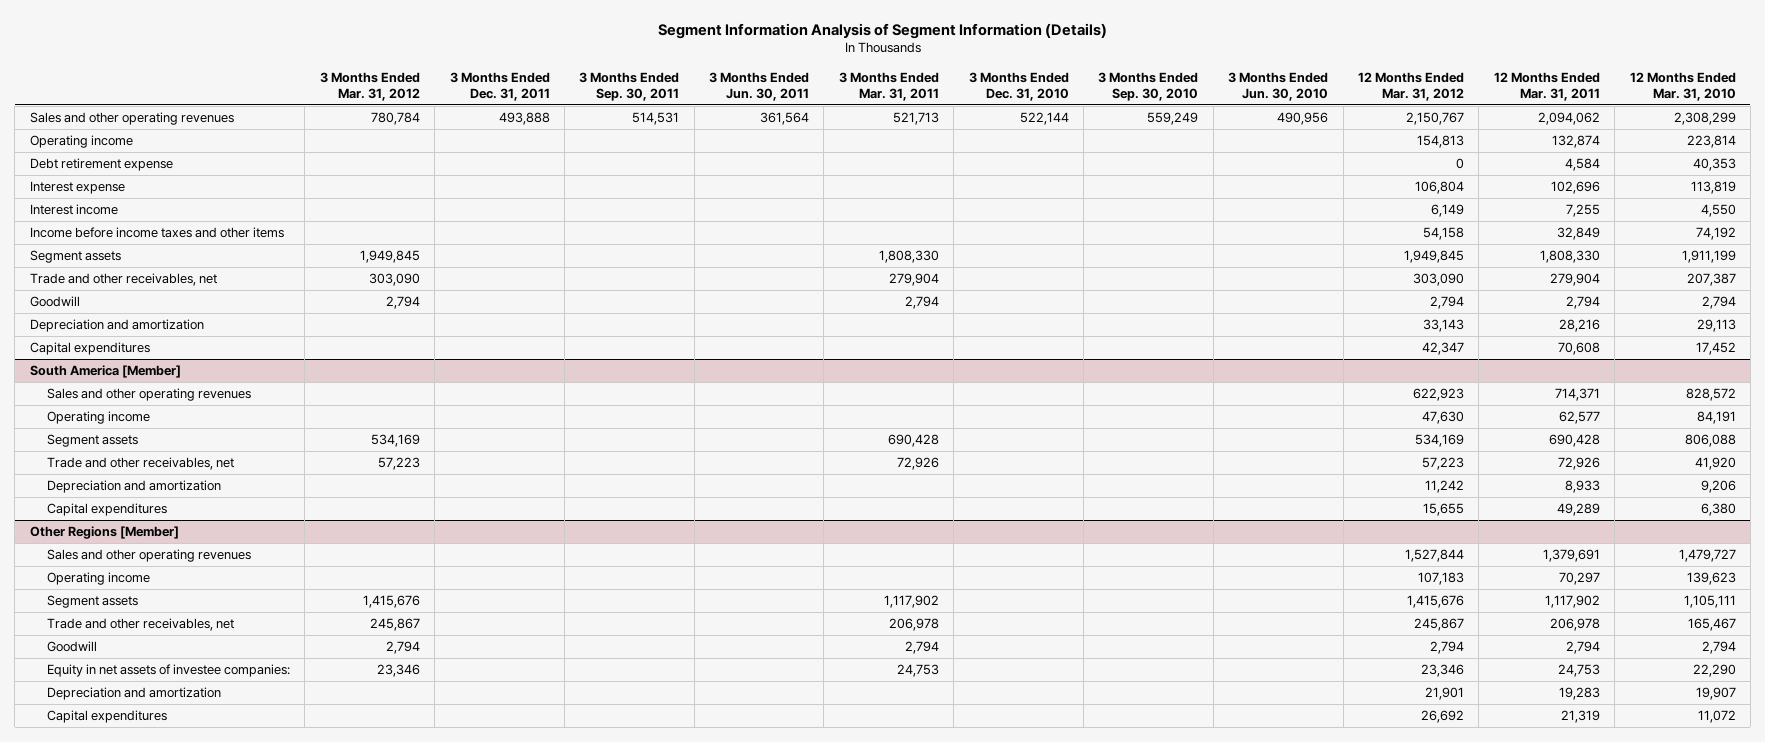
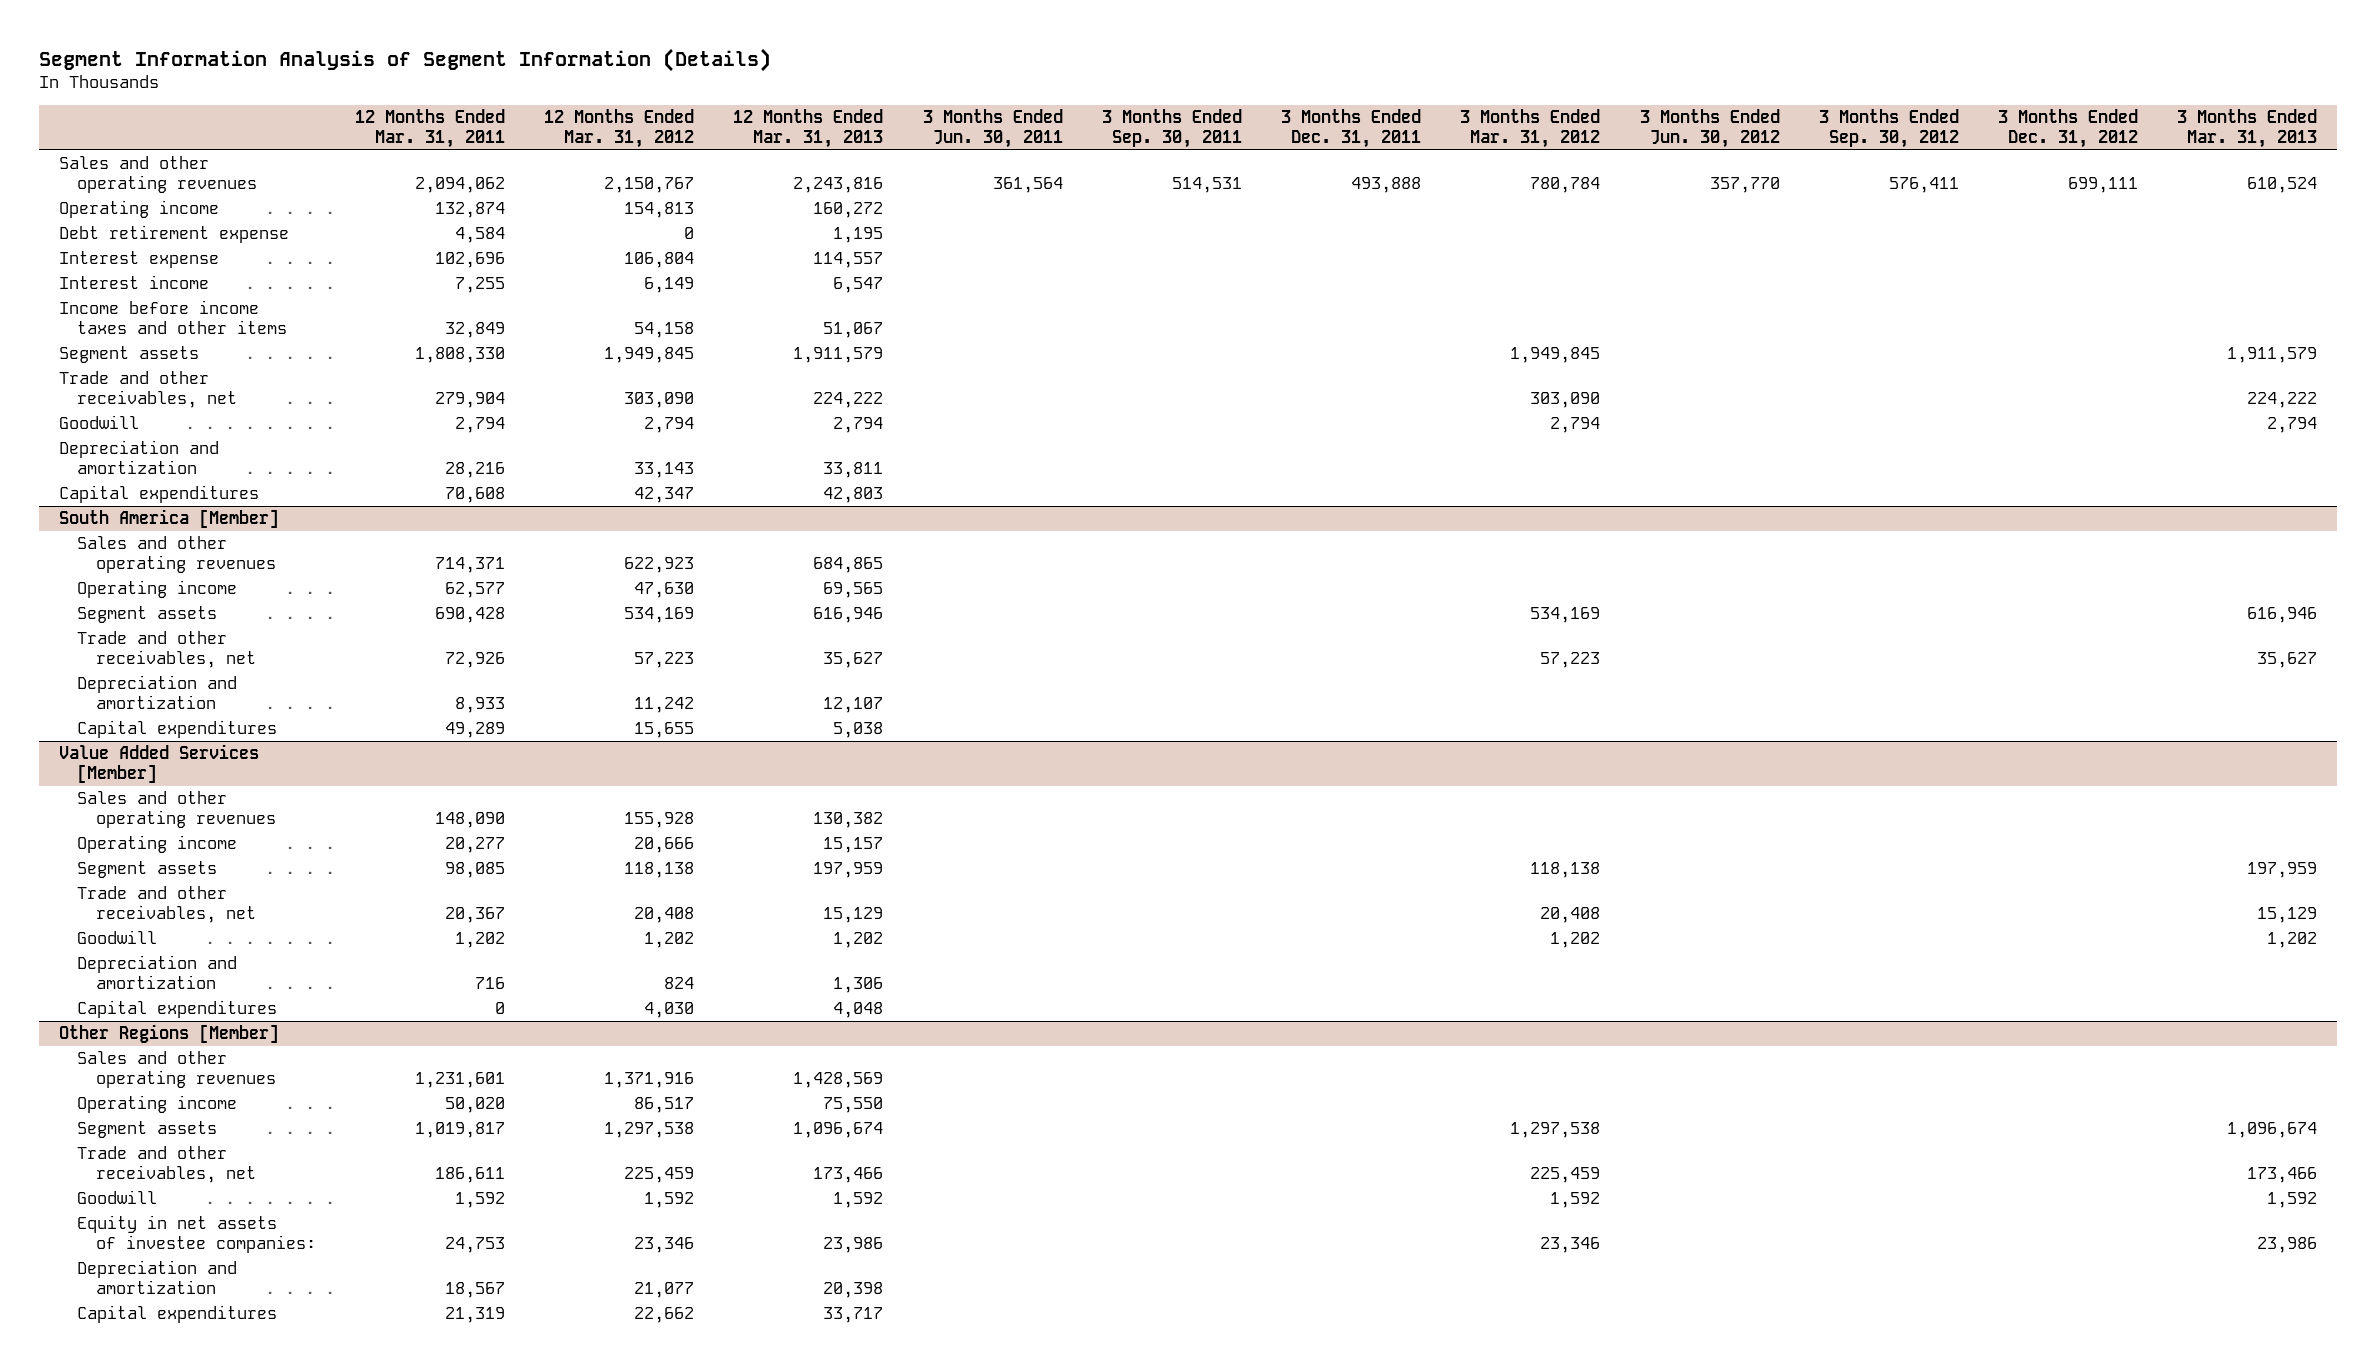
- | 3 Months Ended Mar. 31, 2012 | 3 Months Ended Dec. 31, 2011 | 3 Months Ended Sep. 30, 2011 | 3 Months Ended Jun. 30, 2011 | 3 Months Ended Mar. 31, 2011 | 3 Months Ended Dec. 31, 2010 | 3 Months Ended Sep. 30, 2010 | 3 Months Ended Jun. 30, 2010 | 12 Months Ended Mar. 31, 2012 | 12 Months Ended Mar. 31, 2011 | 12 Months Ended Mar. 31, 2010
+ | 12 Months Ended Mar. 31, 2011 | 12 Months Ended Mar. 31, 2012 | 12 Months Ended Mar. 31, 2013 | 3 Months Ended Jun. 30, 2011 | 3 Months Ended Sep. 30, 2011 | 3 Months Ended Dec. 31, 2011 | 3 Months Ended Mar. 31, 2012 | 3 Months Ended Jun. 30, 2012 | 3 Months Ended Sep. 30, 2012 | 3 Months Ended Dec. 31, 2012 | 3 Months Ended Mar. 31, 2013
+ Value Added Services [Member]
+ Sales and other operating revenues | 148,090 | 155,928 | 130,382 | | | | | | | |
+ Operating income | 20,277 | 20,666 | 15,157 | | | | | | | |
+ Segment assets | 98,085 | 118,138 | 197,959 | | | | 118,138 | | | | 197,959
+ Trade and other receivables, net | 20,367 | 20,408 | 15,129 | | | | 20,408 | | | | 15,129
+ Goodwill | 1,202 | 1,202 | 1,202 | | | | 1,202 | | | | 1,202
+ Depreciation and amortization | 716 | 824 | 1,306 | | | | | | | |
+ Capital expenditures | 0 | 4,030 | 4,048 | | | | | | | |
@ Other Regions [Member]
- Sales and other operating revenues | | | | | | | | | 1,527,844 | 1,379,691 | 1,479,727
- Operating income | | | | | | | | | 107,183 | 70,297 | 139,623
- Segment assets | 1,415,676 | | | | 1,117,902 | | | | 1,415,676 | 1,117,902 | 1,105,111
- Trade and other receivables, net | 245,867 | | | | 206,978 | | | | 245,867 | 206,978 | 165,467
- Goodwill | 2,794 | | | | 2,794 | | | | 2,794 | 2,794 | 2,794
+ Sales and other operating revenues | 1,231,601 | 1,371,916 | 1,428,569 | | | | | | | |
+ Operating income | 50,020 | 86,517 | 75,550 | | | | | | | |
+ Segment assets | 1,019,817 | 1,297,538 | 1,096,674 | | | | 1,297,538 | | | | 1,096,674
+ Trade and other receivables, net | 186,611 | 225,459 | 173,466 | | | | 225,459 | | | | 173,466
+ Goodwill | 1,592 | 1,592 | 1,592 | | | | 1,592 | | | | 1,592
- Depreciation and amortization | | | | | | | | | 21,901 | 19,283 | 19,907
- Capital expenditures | | | | | | | | | 26,692 | 21,319 | 11,072
+ Depreciation and amortization | 18,567 | 21,077 | 20,398 | | | | | | | |
+ Capital expenditures | 21,319 | 22,662 | 33,717 | | | | | | | |

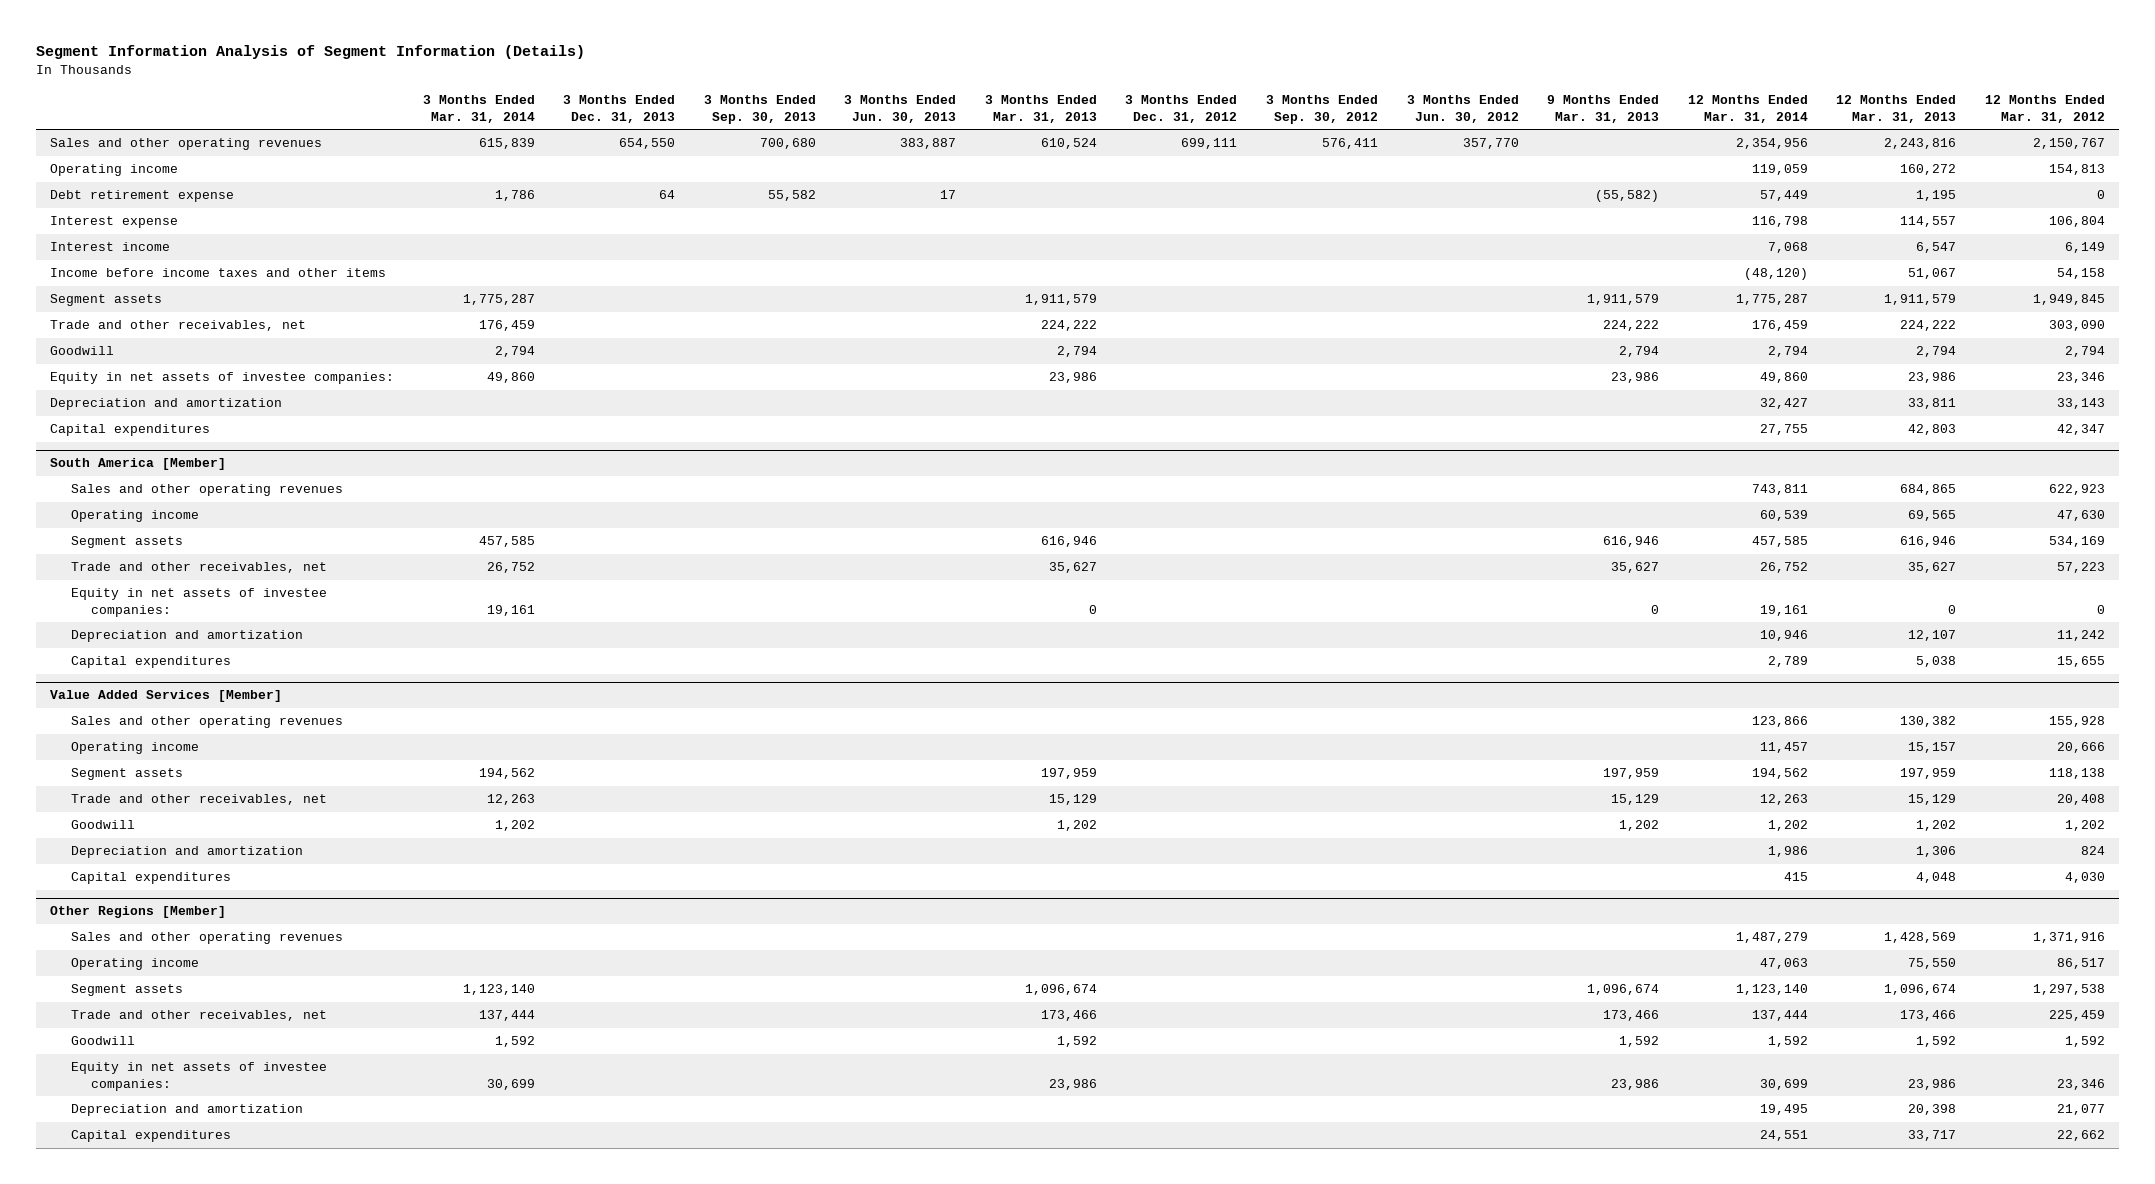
- | 12 Months Ended Mar. 31, 2011 | 12 Months Ended Mar. 31, 2012 | 12 Months Ended Mar. 31, 2013 | 3 Months Ended Jun. 30, 2011 | 3 Months Ended Sep. 30, 2011 | 3 Months Ended Dec. 31, 2011 | 3 Months Ended Mar. 31, 2012 | 3 Months Ended Jun. 30, 2012 | 3 Months Ended Sep. 30, 2012 | 3 Months Ended Dec. 31, 2012 | 3 Months Ended Mar. 31, 2013
+ | 3 Months Ended Mar. 31, 2014 | 3 Months Ended Dec. 31, 2013 | 3 Months Ended Sep. 30, 2013 | 3 Months Ended Jun. 30, 2013 | 3 Months Ended Mar. 31, 2013 | 3 Months Ended Dec. 31, 2012 | 3 Months Ended Sep. 30, 2012 | 3 Months Ended Jun. 30, 2012 | 9 Months Ended Mar. 31, 2013 | 12 Months Ended Mar. 31, 2014 | 12 Months Ended Mar. 31, 2013 | 12 Months Ended Mar. 31, 2012
+ Equity in net assets of investee companies: | 49,860 | | | | 23,986 | | | | 23,986 | 49,860 | 23,986 | 23,346
@ South America [Member]
+ Equity in net assets of investee companies: | 19,161 | | | | 0 | | | | 0 | 19,161 | 0 | 0

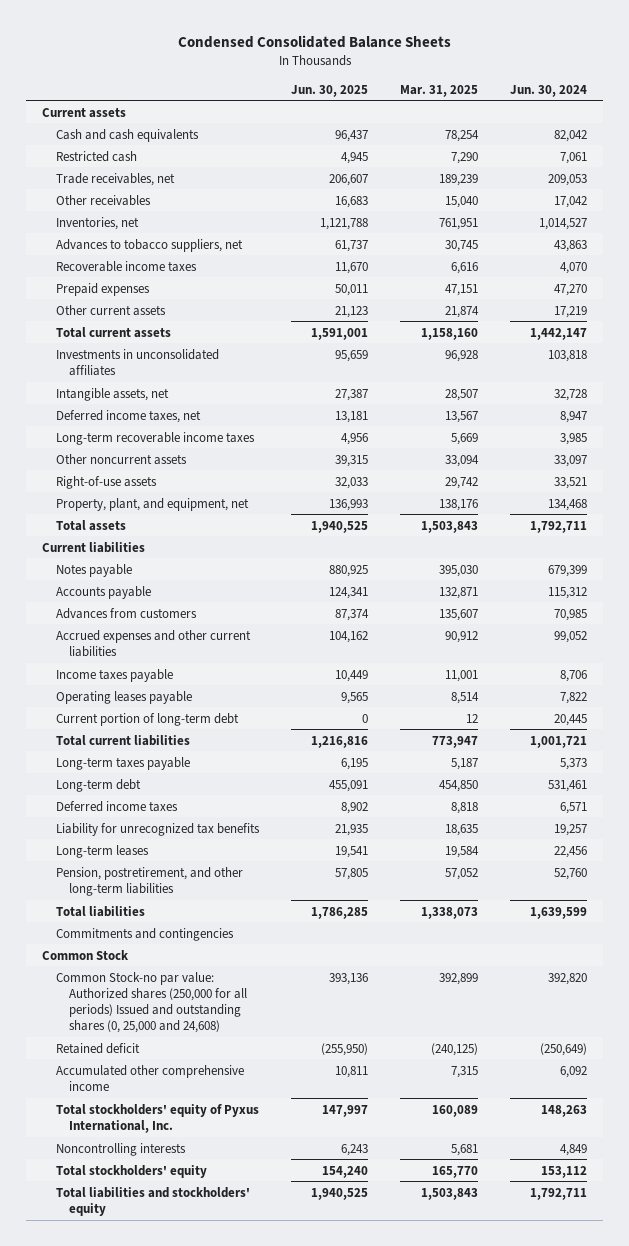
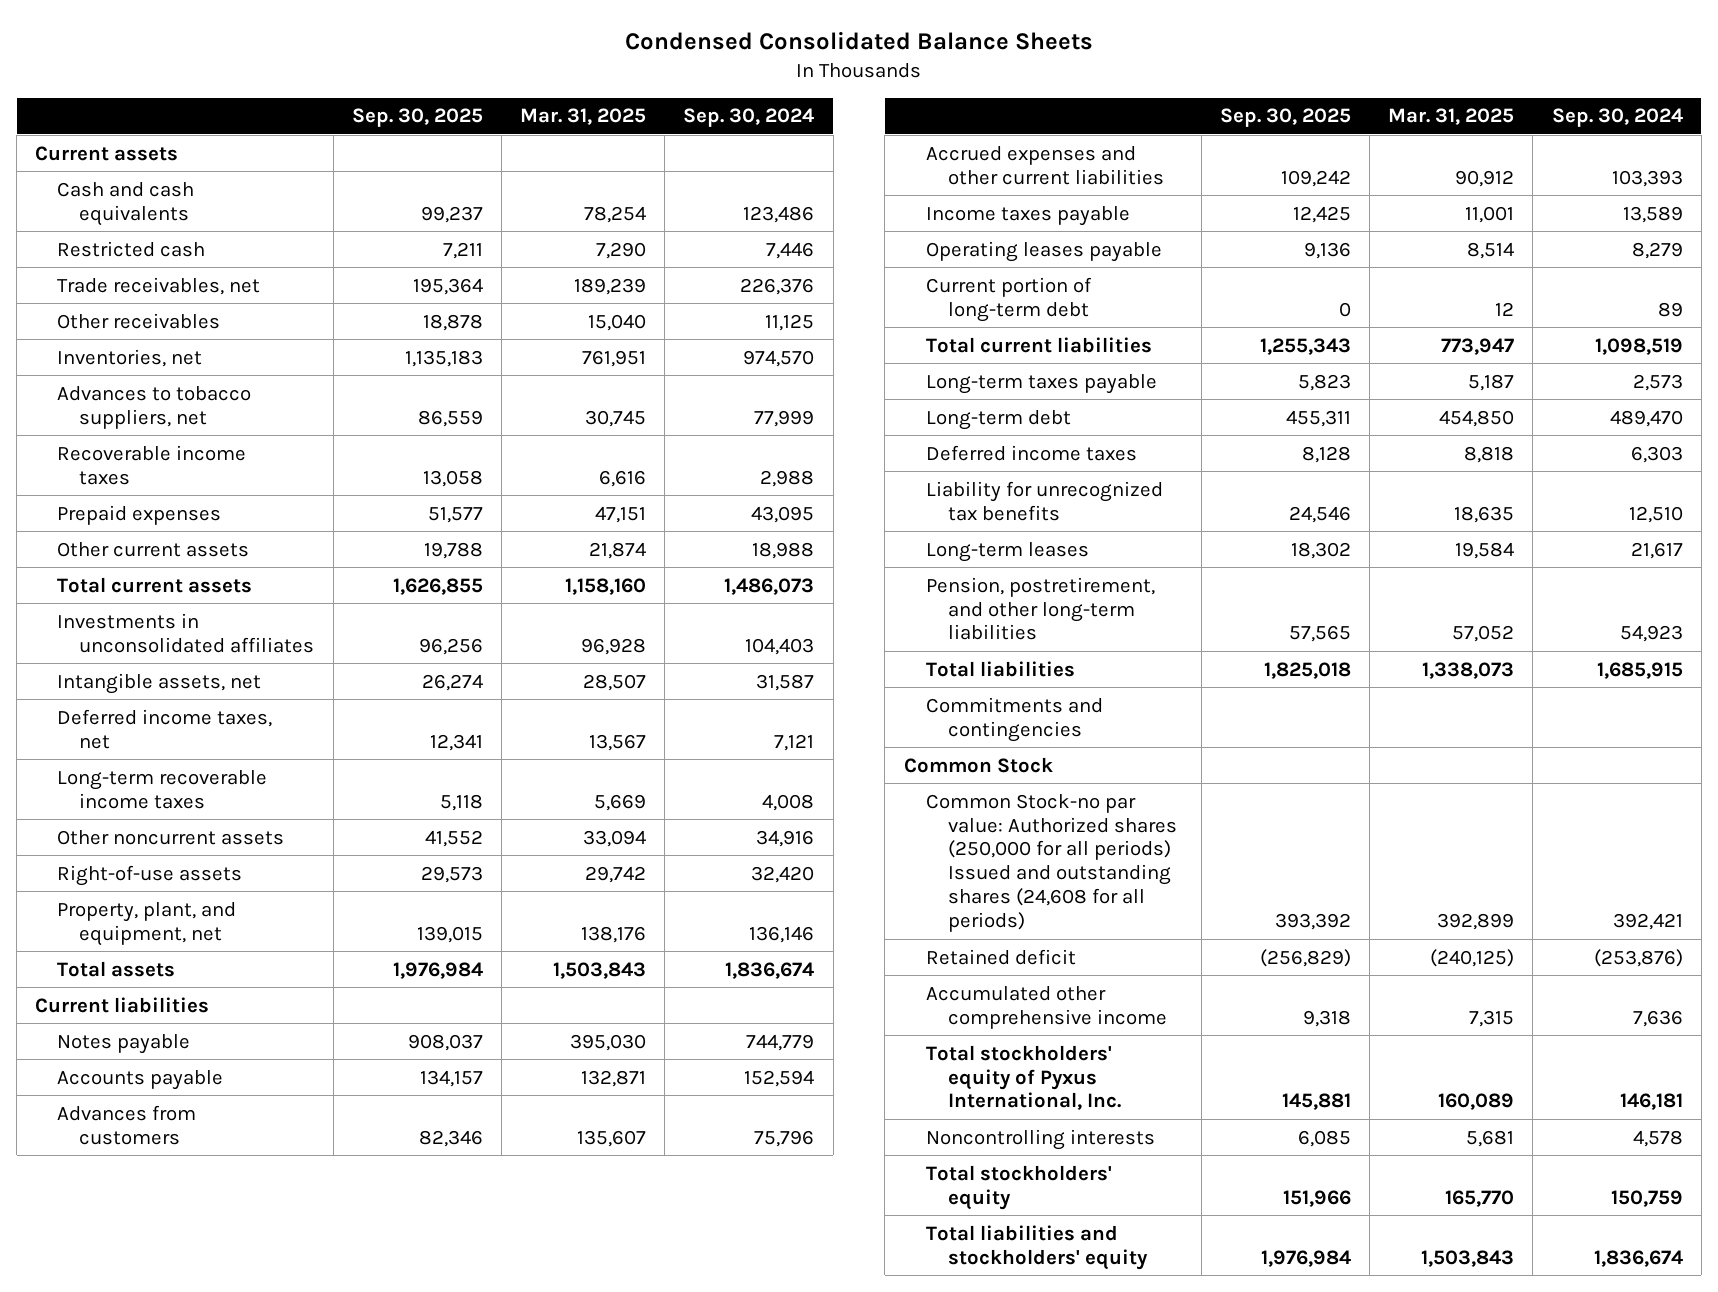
- | Jun. 30, 2025 | Mar. 31, 2025 | Jun. 30, 2024
+ | Sep. 30, 2025 | Mar. 31, 2025 | Sep. 30, 2024
- Common Stock-no par value: Authorized shares (250,000 for all periods) Issued and outstanding shares (0, 25,000 and 24,608) | 393,136 | 392,899 | 392,820
+ Common Stock-no par value: Authorized shares (250,000 for all periods) Issued and outstanding shares (24,608 for all periods) | 393,392 | 392,899 | 392,421

